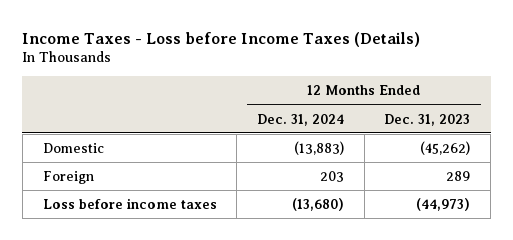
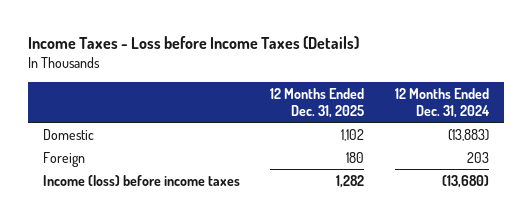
- | 12 Months Ended Dec. 31, 2024 | 12 Months Ended Dec. 31, 2023
+ | 12 Months Ended Dec. 31, 2025 | 12 Months Ended Dec. 31, 2024
- Loss before income taxes | (13,680) | (44,973)
+ Income (loss) before income taxes | 1,282 | (13,680)

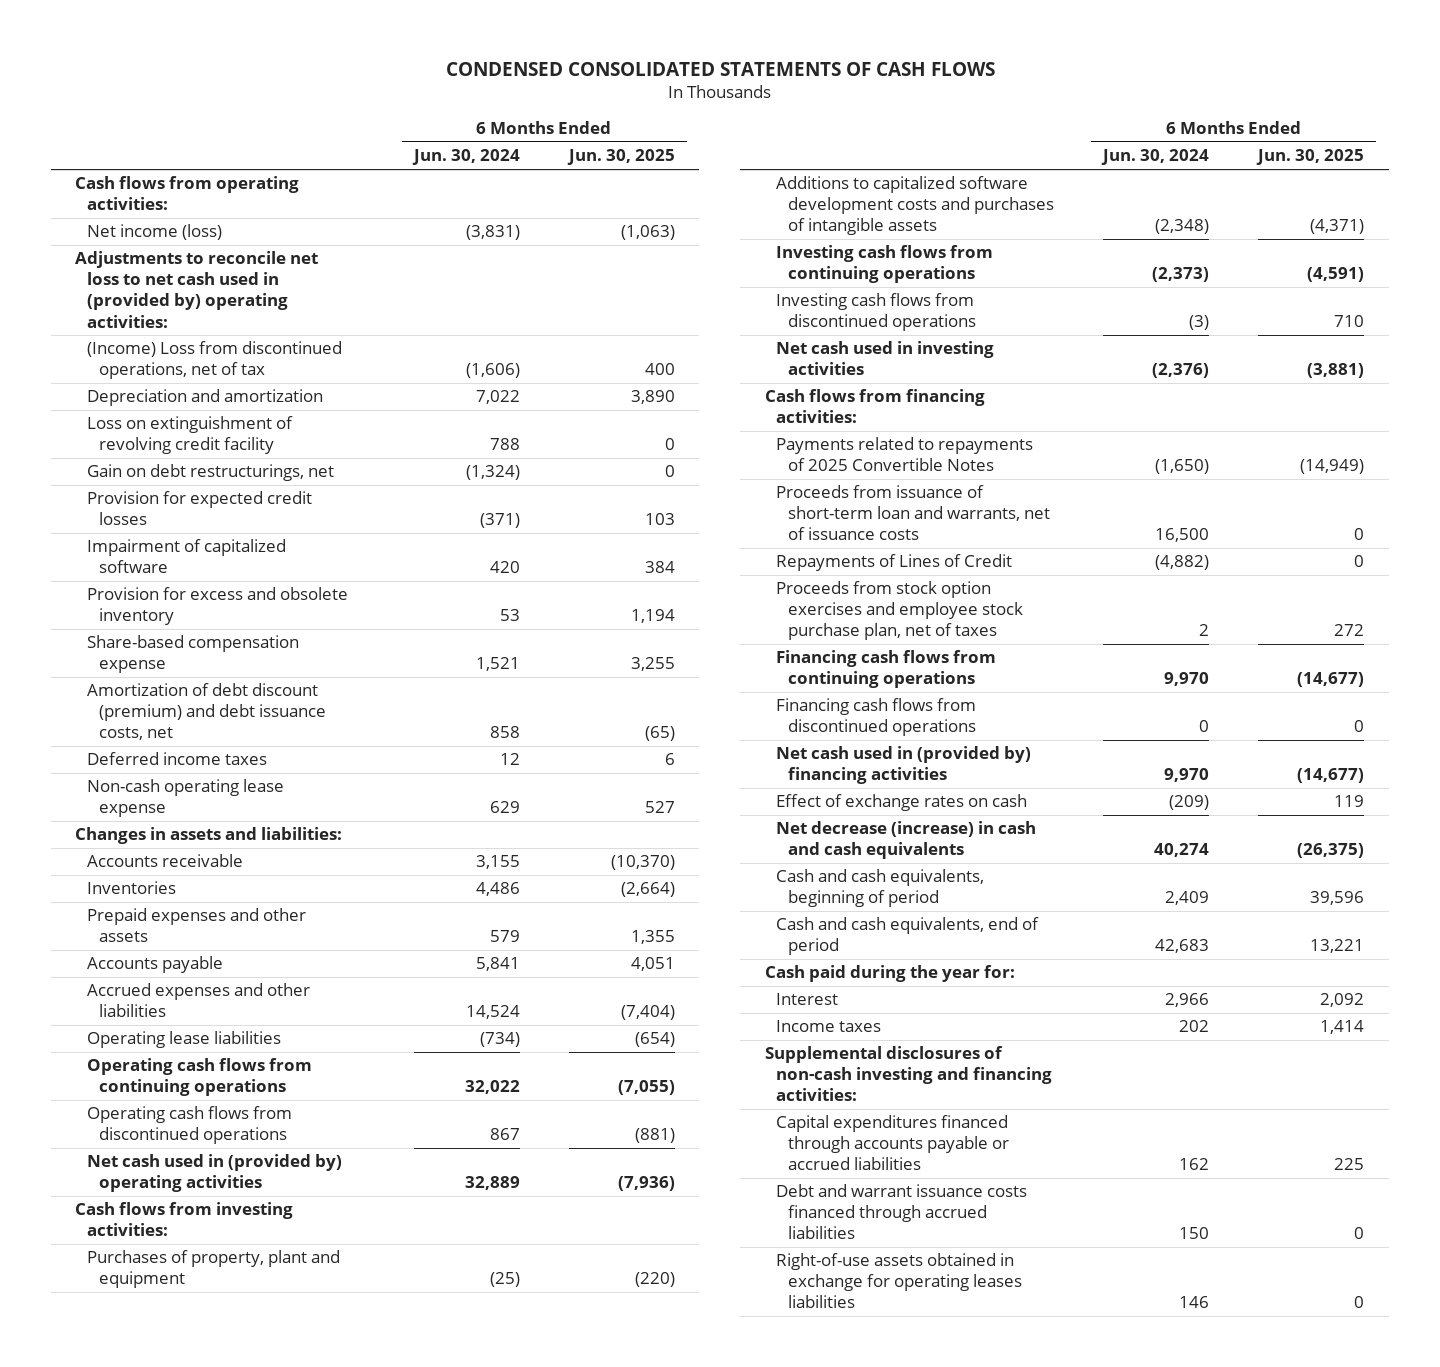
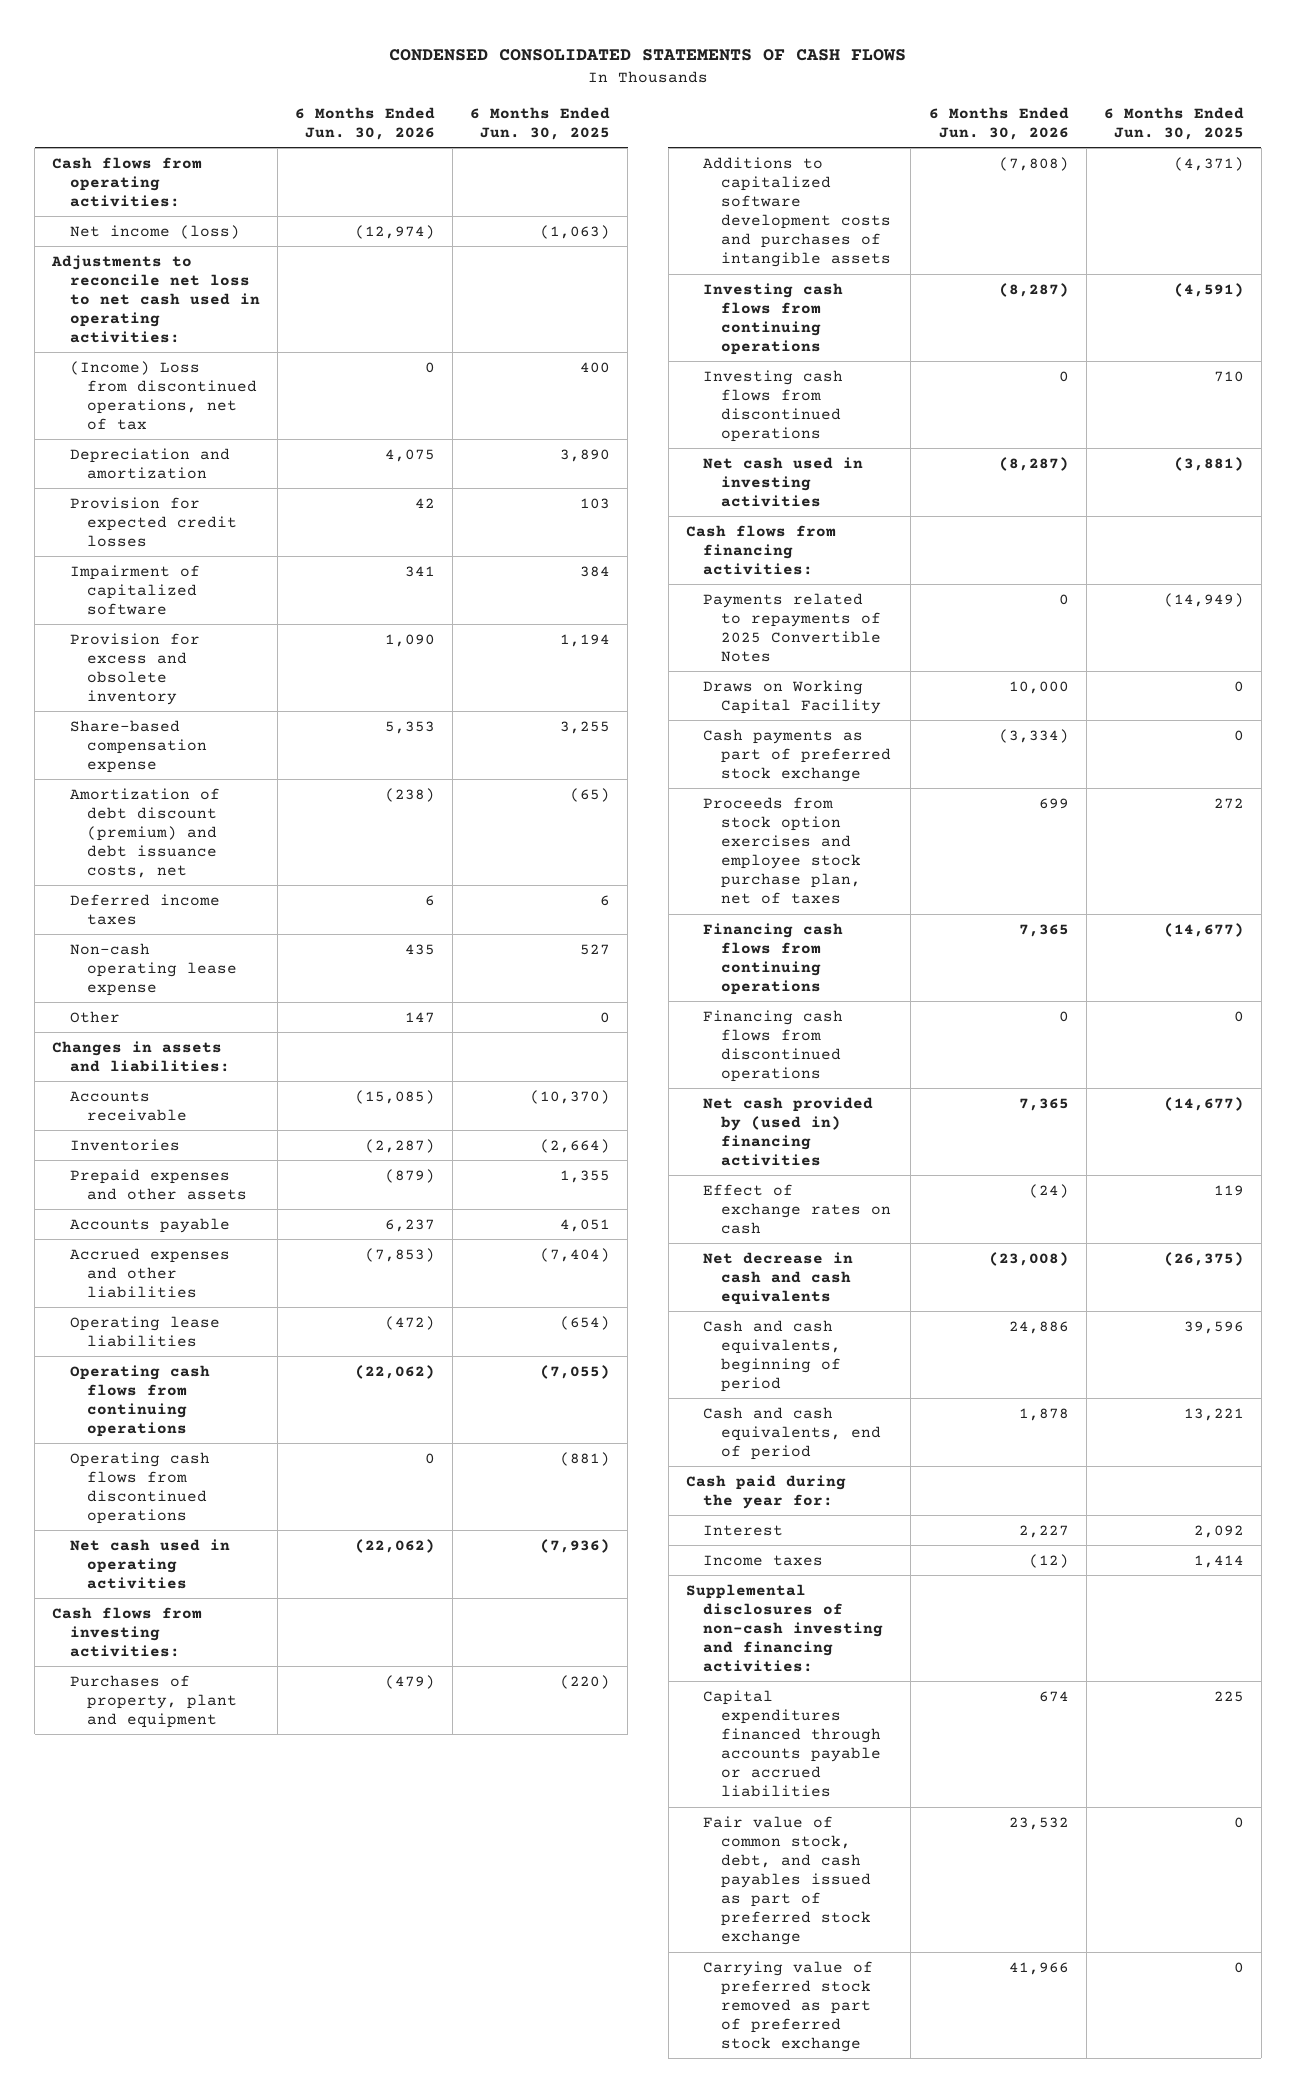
- | 6 Months Ended Jun. 30, 2024 | 6 Months Ended Jun. 30, 2025
+ | 6 Months Ended Jun. 30, 2026 | 6 Months Ended Jun. 30, 2025
- Adjustments to reconcile net loss to net cash used in (provided by) operating activities:
+ Adjustments to reconcile net loss to net cash used in operating activities:
- Loss on extinguishment of revolving credit facility | 788 | 0
- Gain on debt restructurings, net | (1,324) | 0
+ Other | 147 | 0
- Net cash used in (provided by) operating activities | 32,889 | (7,936)
+ Net cash used in operating activities | (22,062) | (7,936)
- Proceeds from issuance of short-term loan and warrants, net of issuance costs | 16,500 | 0
- Repayments of Lines of Credit | (4,882) | 0
+ Draws on Working Capital Facility | 10,000 | 0
+ Cash payments as part of preferred stock exchange | (3,334) | 0
- Net cash used in (provided by) financing activities | 9,970 | (14,677)
+ Net cash provided by (used in) financing activities | 7,365 | (14,677)
- Net decrease (increase) in cash and cash equivalents | 40,274 | (26,375)
+ Net decrease in cash and cash equivalents | (23,008) | (26,375)
- Debt and warrant issuance costs financed through accrued liabilities | 150 | 0
- Right-of-use assets obtained in exchange for operating leases liabilities | 146 | 0
+ Fair value of common stock, debt, and cash payables issued as part of preferred stock exchange | 23,532 | 0
+ Carrying value of preferred stock removed as part of preferred stock exchange | 41,966 | 0

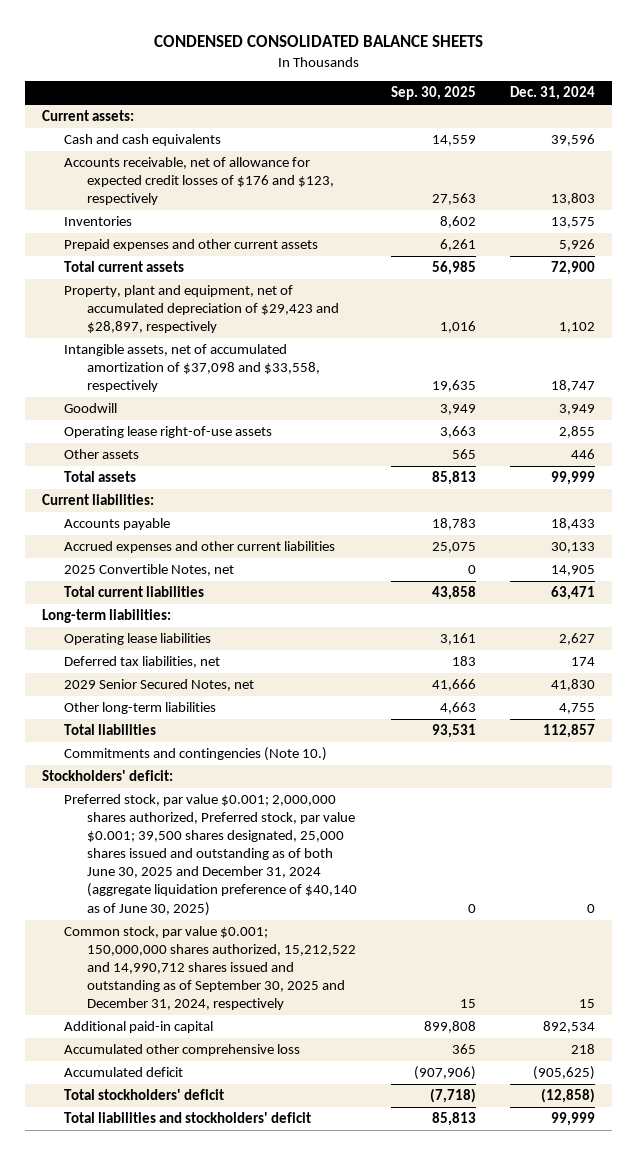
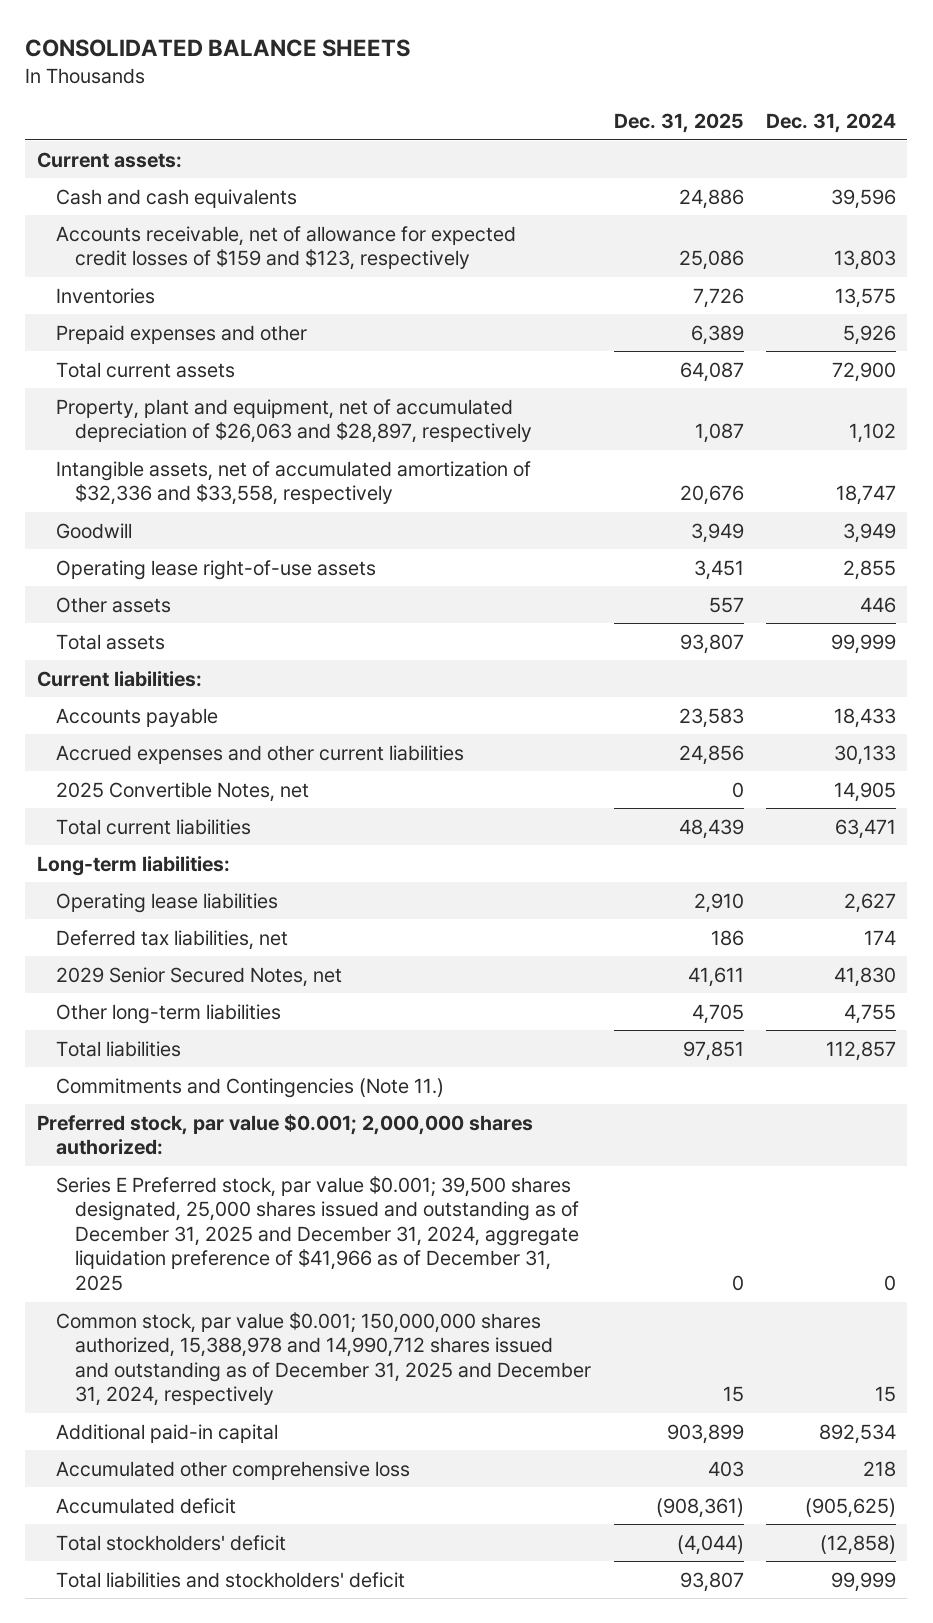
- CONDENSED CONSOLIDATED BALANCE SHEETS
+ CONSOLIDATED BALANCE SHEETS
- | Sep. 30, 2025 | Dec. 31, 2024
+ | Dec. 31, 2025 | Dec. 31, 2024
- Accounts receivable, net of allowance for expected credit losses of $176 and $123, respectively | 27,563 | 13,803
+ Accounts receivable, net of allowance for expected credit losses of $159 and $123, respectively | 25,086 | 13,803
- Prepaid expenses and other current assets | 6,261 | 5,926
+ Prepaid expenses and other | 6,389 | 5,926
- Property, plant and equipment, net of accumulated depreciation of $29,423 and $28,897, respectively | 1,016 | 1,102
- Intangible assets, net of accumulated amortization of $37,098 and $33,558, respectively | 19,635 | 18,747
+ Property, plant and equipment, net of accumulated depreciation of $26,063 and $28,897, respectively | 1,087 | 1,102
+ Intangible assets, net of accumulated amortization of $32,336 and $33,558, respectively | 20,676 | 18,747
- Commitments and contingencies (Note 10.)
- Stockholders' deficit:
- Preferred stock, par value $0.001; 2,000,000 shares authorized, Preferred stock, par value $0.001; 39,500 shares designated, 25,000 shares issued and outstanding as of both June 30, 2025 and December 31, 2024 (aggregate liquidation preference of $40,140 as of June 30, 2025) | 0 | 0
- Common stock, par value $0.001; 150,000,000 shares authorized, 15,212,522 and 14,990,712 shares issued and outstanding as of September 30, 2025 and December 31, 2024, respectively | 15 | 15
+ Commitments and Contingencies (Note 11.)
+ Preferred stock, par value $0.001; 2,000,000 shares authorized:
+ Series E Preferred stock, par value $0.001; 39,500 shares designated, 25,000 shares issued and outstanding as of December 31, 2025 and December 31, 2024, aggregate liquidation preference of $41,966 as of December 31, 2025 | 0 | 0
+ Common stock, par value $0.001; 150,000,000 shares authorized, 15,388,978 and 14,990,712 shares issued and outstanding as of December 31, 2025 and December 31, 2024, respectively | 15 | 15

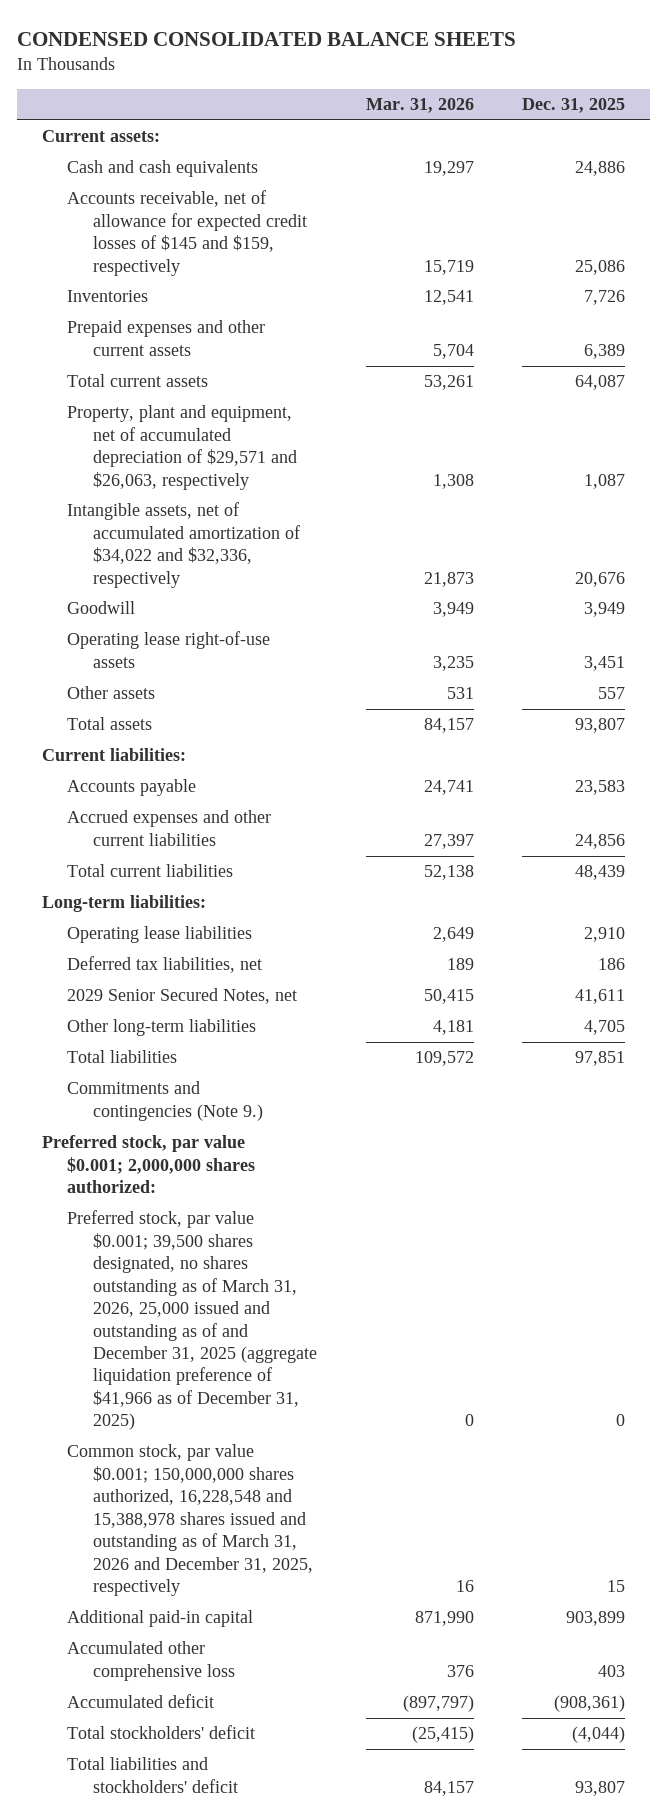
- CONSOLIDATED BALANCE SHEETS
+ CONDENSED CONSOLIDATED BALANCE SHEETS
- | Dec. 31, 2025 | Dec. 31, 2024
+ | Mar. 31, 2026 | Dec. 31, 2025
- Accounts receivable, net of allowance for expected credit losses of $159 and $123, respectively | 25,086 | 13,803
+ Accounts receivable, net of allowance for expected credit losses of $145 and $159, respectively | 15,719 | 25,086
- Prepaid expenses and other | 6,389 | 5,926
+ Prepaid expenses and other current assets | 5,704 | 6,389
- Property, plant and equipment, net of accumulated depreciation of $26,063 and $28,897, respectively | 1,087 | 1,102
- Intangible assets, net of accumulated amortization of $32,336 and $33,558, respectively | 20,676 | 18,747
+ Property, plant and equipment, net of accumulated depreciation of $29,571 and $26,063, respectively | 1,308 | 1,087
+ Intangible assets, net of accumulated amortization of $34,022 and $32,336, respectively | 21,873 | 20,676
- 2025 Convertible Notes, net | 0 | 14,905
- Commitments and Contingencies (Note 11.)
+ Commitments and contingencies (Note 9.)
- Series E Preferred stock, par value $0.001; 39,500 shares designated, 25,000 shares issued and outstanding as of December 31, 2025 and December 31, 2024, aggregate liquidation preference of $41,966 as of December 31, 2025 | 0 | 0
- Common stock, par value $0.001; 150,000,000 shares authorized, 15,388,978 and 14,990,712 shares issued and outstanding as of December 31, 2025 and December 31, 2024, respectively | 15 | 15
+ Preferred stock, par value $0.001; 39,500 shares designated, no shares outstanding as of March 31, 2026, 25,000 issued and outstanding as of and December 31, 2025 (aggregate liquidation preference of $41,966 as of December 31, 2025) | 0 | 0
+ Common stock, par value $0.001; 150,000,000 shares authorized, 16,228,548 and 15,388,978 shares issued and outstanding as of March 31, 2026 and December 31, 2025, respectively | 16 | 15

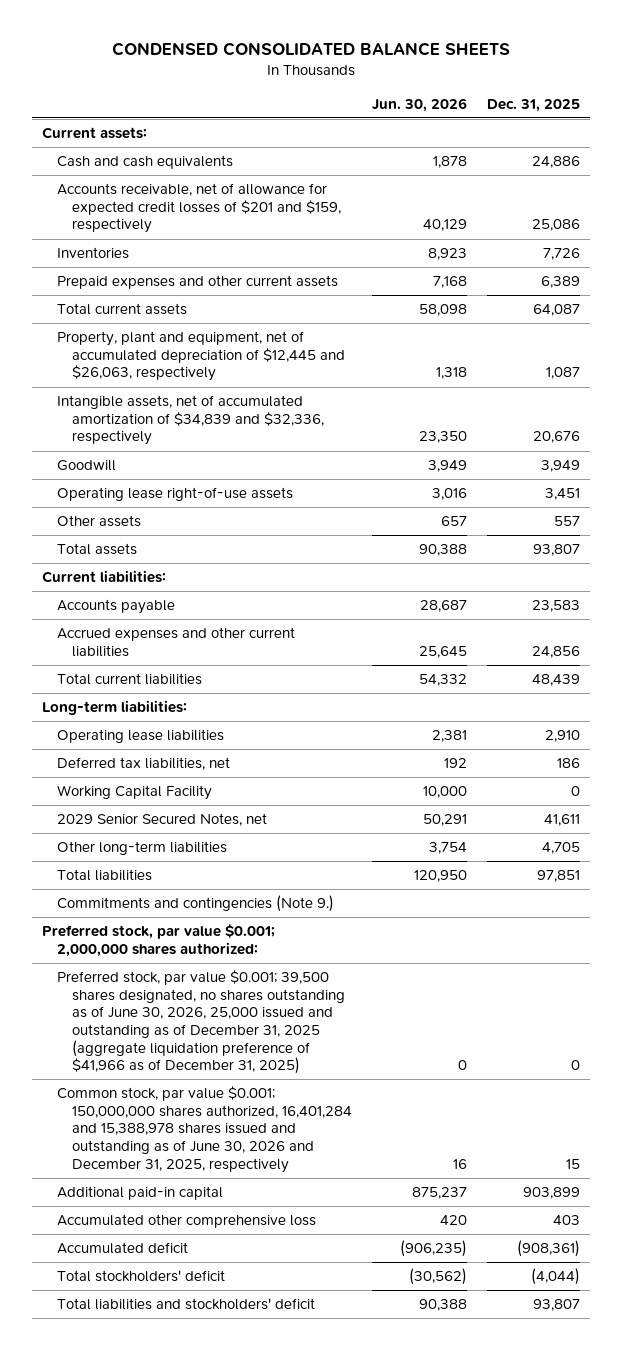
- | Mar. 31, 2026 | Dec. 31, 2025
+ | Jun. 30, 2026 | Dec. 31, 2025
- Accounts receivable, net of allowance for expected credit losses of $145 and $159, respectively | 15,719 | 25,086
+ Accounts receivable, net of allowance for expected credit losses of $201 and $159, respectively | 40,129 | 25,086
- Property, plant and equipment, net of accumulated depreciation of $29,571 and $26,063, respectively | 1,308 | 1,087
- Intangible assets, net of accumulated amortization of $34,022 and $32,336, respectively | 21,873 | 20,676
+ Property, plant and equipment, net of accumulated depreciation of $12,445 and $26,063, respectively | 1,318 | 1,087
+ Intangible assets, net of accumulated amortization of $34,839 and $32,336, respectively | 23,350 | 20,676
+ Working Capital Facility | 10,000 | 0
- Preferred stock, par value $0.001; 39,500 shares designated, no shares outstanding as of March 31, 2026, 25,000 issued and outstanding as of and December 31, 2025 (aggregate liquidation preference of $41,966 as of December 31, 2025) | 0 | 0
- Common stock, par value $0.001; 150,000,000 shares authorized, 16,228,548 and 15,388,978 shares issued and outstanding as of March 31, 2026 and December 31, 2025, respectively | 16 | 15
+ Preferred stock, par value $0.001; 39,500 shares designated, no shares outstanding as of June 30, 2026, 25,000 issued and outstanding as of December 31, 2025 (aggregate liquidation preference of $41,966 as of December 31, 2025) | 0 | 0
+ Common stock, par value $0.001; 150,000,000 shares authorized, 16,401,284 and 15,388,978 shares issued and outstanding as of June 30, 2026 and December 31, 2025, respectively | 16 | 15

